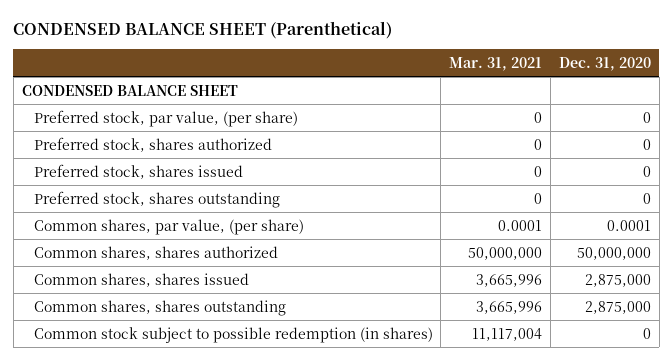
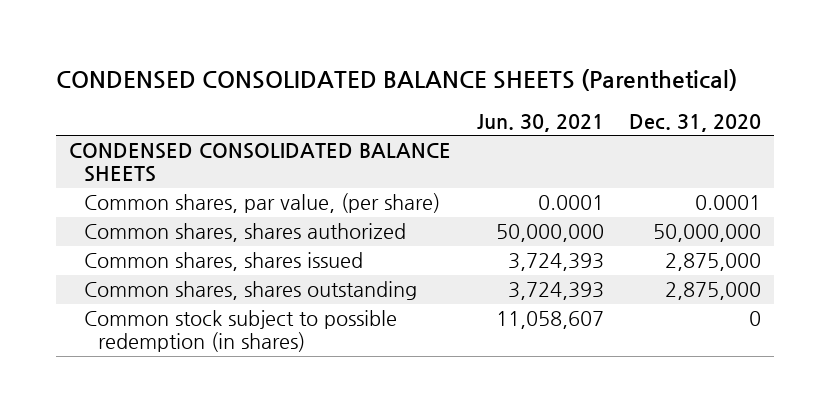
- CONDENSED BALANCE SHEET (Parenthetical)
+ CONDENSED CONSOLIDATED BALANCE SHEETS (Parenthetical)
- | Mar. 31, 2021 | Dec. 31, 2020
+ | Jun. 30, 2021 | Dec. 31, 2020
- CONDENSED BALANCE SHEET
- Preferred stock, par value, (per share) | 0 | 0
- Preferred stock, shares authorized | 0 | 0
- Preferred stock, shares issued | 0 | 0
- Preferred stock, shares outstanding | 0 | 0
+ CONDENSED CONSOLIDATED BALANCE SHEETS

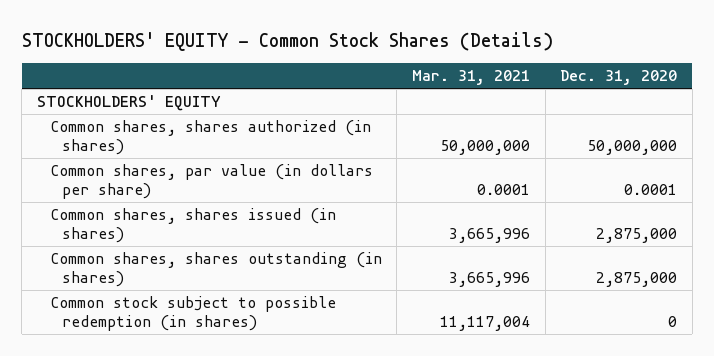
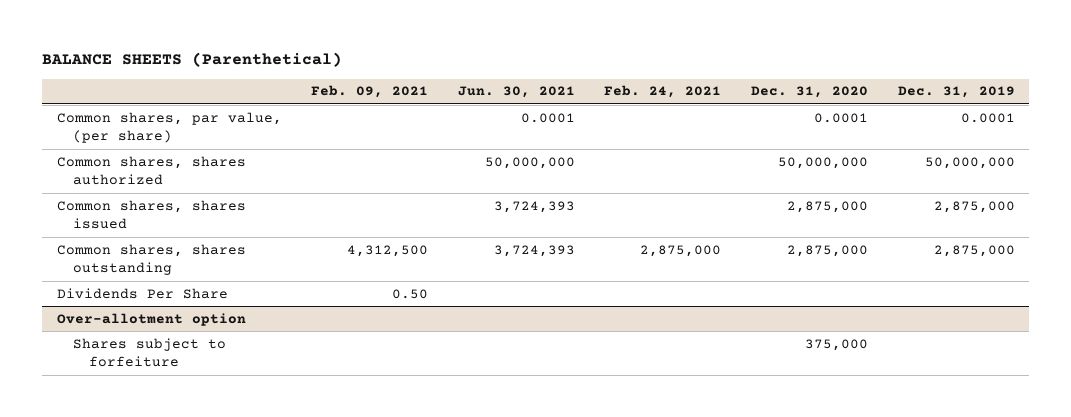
- STOCKHOLDERS' EQUITY - Common Stock Shares (Details)
+ BALANCE SHEETS (Parenthetical)
- | Mar. 31, 2021 | Dec. 31, 2020
+ | Feb. 09, 2021 | Jun. 30, 2021 | Feb. 24, 2021 | Dec. 31, 2020 | Dec. 31, 2019
- STOCKHOLDERS' EQUITY
- Common shares, shares authorized (in shares) | 50,000,000 | 50,000,000
- Common shares, par value (in dollars per share) | 0.0001 | 0.0001
- Common shares, shares issued (in shares) | 3,665,996 | 2,875,000
- Common shares, shares outstanding (in shares) | 3,665,996 | 2,875,000
- Common stock subject to possible redemption (in shares) | 11,117,004 | 0
+ Common shares, par value, (per share) | | 0.0001 | | 0.0001 | 0.0001
+ Common shares, shares authorized | | 50,000,000 | | 50,000,000 | 50,000,000
+ Common shares, shares issued | | 3,724,393 | | 2,875,000 | 2,875,000
+ Common shares, shares outstanding | 4,312,500 | 3,724,393 | 2,875,000 | 2,875,000 | 2,875,000
+ Dividends Per Share | 0.50 | | | |
+ Over-allotment option
+ Shares subject to forfeiture | | | | 375,000 |

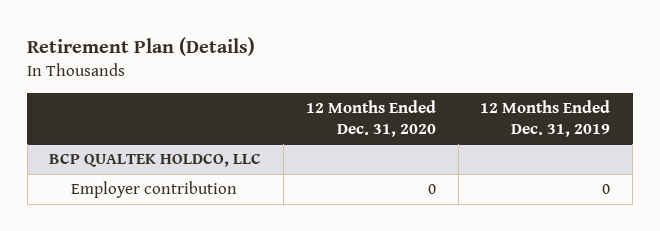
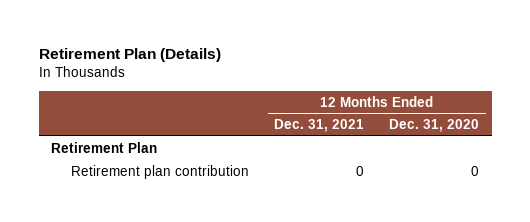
- | 12 Months Ended Dec. 31, 2020 | 12 Months Ended Dec. 31, 2019
+ | 12 Months Ended Dec. 31, 2021 | 12 Months Ended Dec. 31, 2020
- BCP QUALTEK HOLDCO, LLC
- Employer contribution | 0 | 0
+ Retirement Plan
+ Retirement plan contribution | 0 | 0

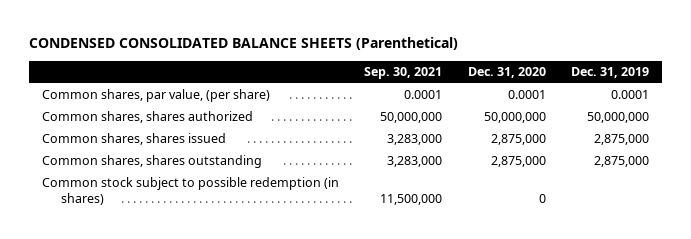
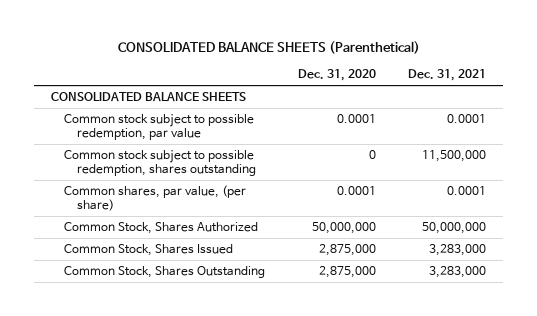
- CONDENSED CONSOLIDATED BALANCE SHEETS (Parenthetical)
+ CONSOLIDATED BALANCE SHEETS (Parenthetical)
- | Sep. 30, 2021 | Dec. 31, 2020 | Dec. 31, 2019
+ | Dec. 31, 2020 | Dec. 31, 2021
+ CONSOLIDATED BALANCE SHEETS
+ Common stock subject to possible redemption, par value | 0.0001 | 0.0001
+ Common stock subject to possible redemption, shares outstanding | 0 | 11,500,000
- Common shares, shares authorized | 50,000,000 | 50,000,000 | 50,000,000
- Common shares, shares issued | 3,283,000 | 2,875,000 | 2,875,000
- Common shares, shares outstanding | 3,283,000 | 2,875,000 | 2,875,000
- Common stock subject to possible redemption (in shares) | 11,500,000 | 0 |
+ Common Stock, Shares Authorized | 50,000,000 | 50,000,000
+ Common Stock, Shares Issued | 2,875,000 | 3,283,000
+ Common Stock, Shares Outstanding | 2,875,000 | 3,283,000

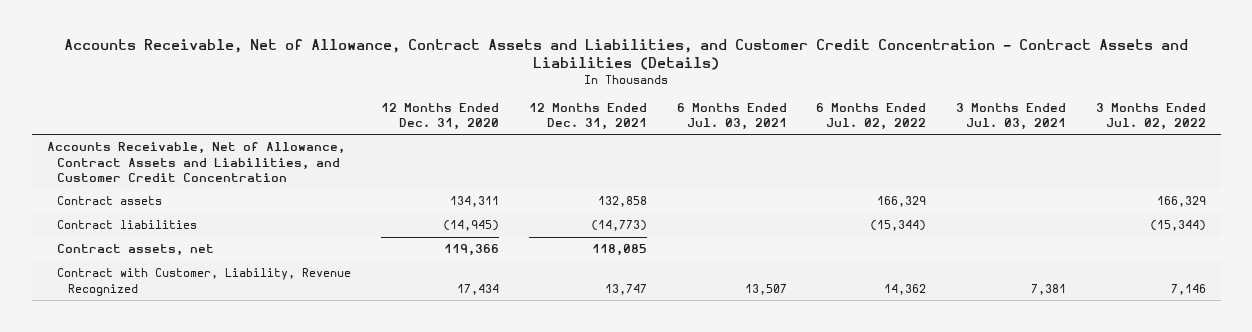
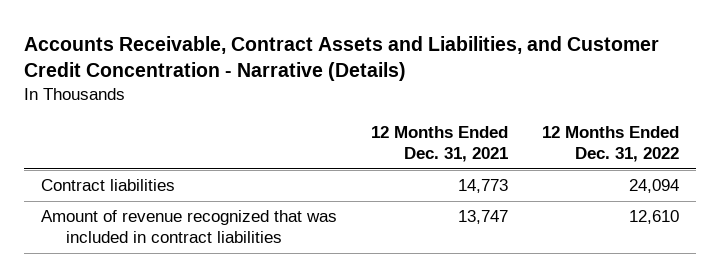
- Accounts Receivable, Net of Allowance, Contract Assets and Liabilities, and Customer Credit Concentration - Contract Assets and Liabilities (Details)
+ Accounts Receivable, Contract Assets and Liabilities, and Customer Credit Concentration - Narrative (Details)
- | 12 Months Ended Dec. 31, 2020 | 12 Months Ended Dec. 31, 2021 | 6 Months Ended Jul. 03, 2021 | 6 Months Ended Jul. 02, 2022 | 3 Months Ended Jul. 03, 2021 | 3 Months Ended Jul. 02, 2022
+ | 12 Months Ended Dec. 31, 2021 | 12 Months Ended Dec. 31, 2022
- Accounts Receivable, Net of Allowance, Contract Assets and Liabilities, and Customer Credit Concentration
- Contract assets | 134,311 | 132,858 | | 166,329 | | 166,329
- Contract liabilities | (14,945) | (14,773) | | (15,344) | | (15,344)
- Contract assets, net | 119,366 | 118,085 | | | |
- Contract with Customer, Liability, Revenue Recognized | 17,434 | 13,747 | 13,507 | 14,362 | 7,381 | 7,146
+ Contract liabilities | 14,773 | 24,094
+ Amount of revenue recognized that was included in contract liabilities | 13,747 | 12,610

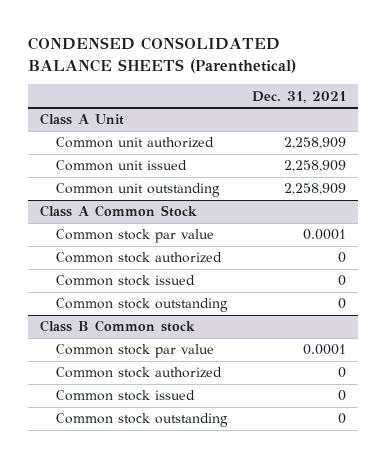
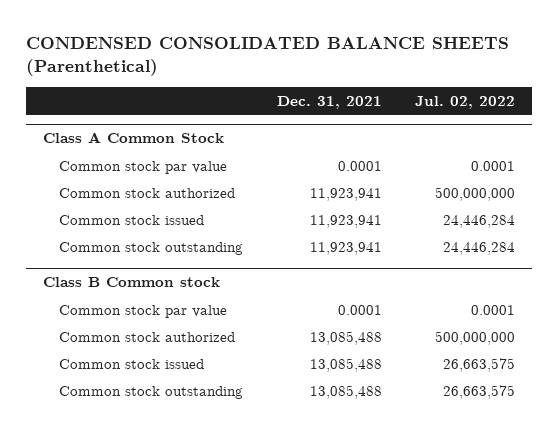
- | Dec. 31, 2021
+ | Dec. 31, 2021 | Jul. 02, 2022
- Class A Unit
- Common unit authorized | 2,258,909
- Common unit issued | 2,258,909
- Common unit outstanding | 2,258,909
@ Class A Common Stock
- Common stock authorized | 0
- Common stock issued | 0
- Common stock outstanding | 0
+ Common stock authorized | 11,923,941 | 500,000,000
+ Common stock issued | 11,923,941 | 24,446,284
+ Common stock outstanding | 11,923,941 | 24,446,284
@ Class B Common stock
- Common stock authorized | 0
- Common stock issued | 0
- Common stock outstanding | 0
+ Common stock authorized | 13,085,488 | 500,000,000
+ Common stock issued | 13,085,488 | 26,663,575
+ Common stock outstanding | 13,085,488 | 26,663,575

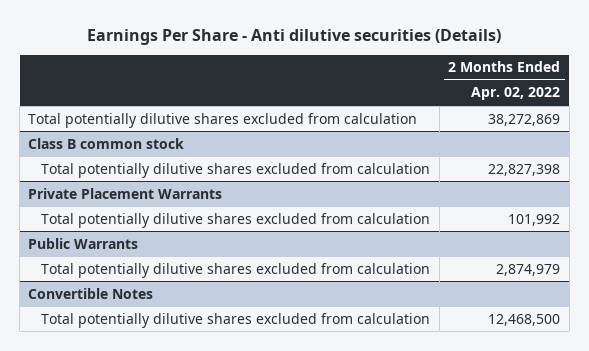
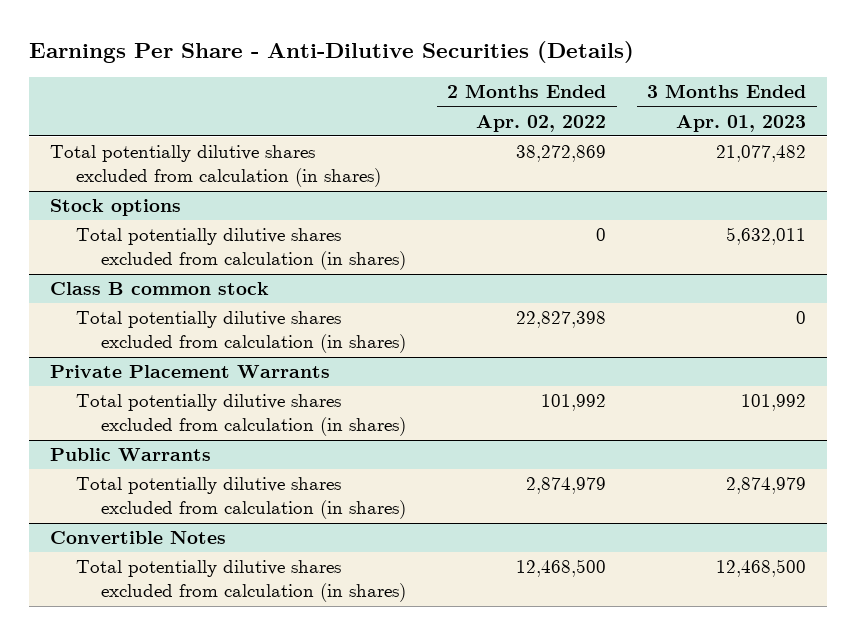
- Earnings Per Share - Anti dilutive securities (Details)
+ Earnings Per Share - Anti-Dilutive Securities (Details)
- | 2 Months Ended Apr. 02, 2022
+ | 2 Months Ended Apr. 02, 2022 | 3 Months Ended Apr. 01, 2023
- Total potentially dilutive shares excluded from calculation | 38,272,869
+ Total potentially dilutive shares excluded from calculation (in shares) | 38,272,869 | 21,077,482
+ Stock options
+ Total potentially dilutive shares excluded from calculation (in shares) | 0 | 5,632,011
@ Class B common stock
- Total potentially dilutive shares excluded from calculation | 22,827,398
+ Total potentially dilutive shares excluded from calculation (in shares) | 22,827,398 | 0
@ Private Placement Warrants
- Total potentially dilutive shares excluded from calculation | 101,992
+ Total potentially dilutive shares excluded from calculation (in shares) | 101,992 | 101,992
@ Public Warrants
- Total potentially dilutive shares excluded from calculation | 2,874,979
+ Total potentially dilutive shares excluded from calculation (in shares) | 2,874,979 | 2,874,979
@ Convertible Notes
- Total potentially dilutive shares excluded from calculation | 12,468,500
+ Total potentially dilutive shares excluded from calculation (in shares) | 12,468,500 | 12,468,500

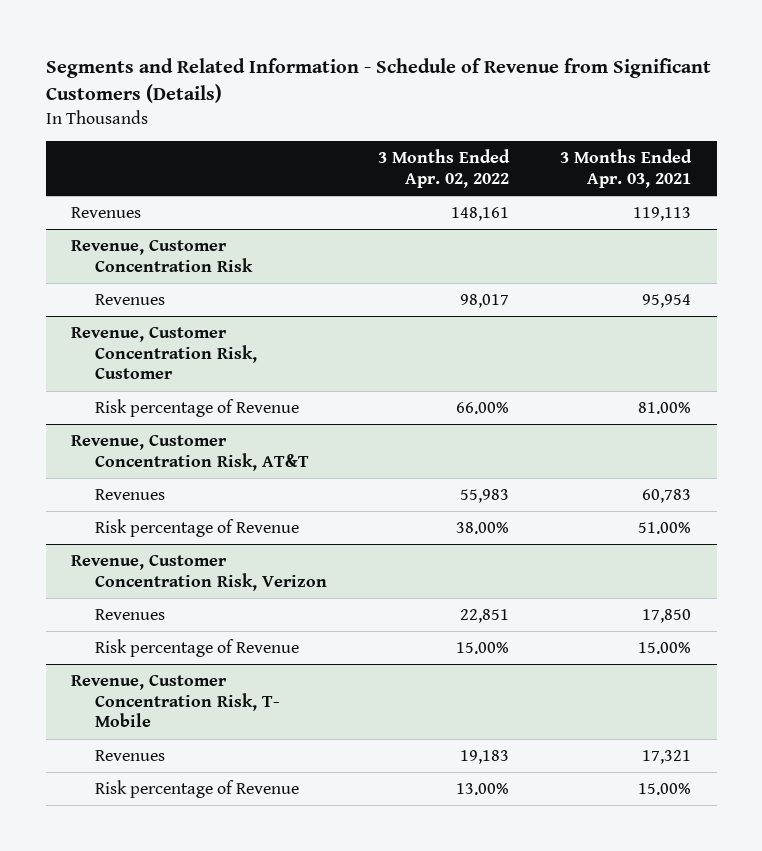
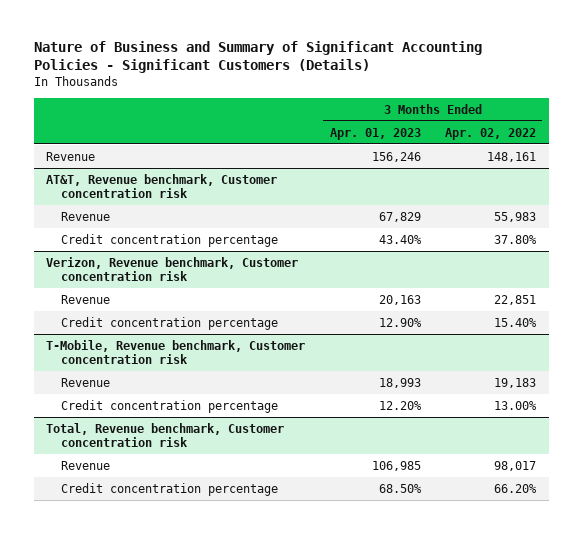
- Segments and Related Information - Schedule of Revenue from Significant Customers (Details)
+ Nature of Business and Summary of Significant Accounting Policies - Significant Customers (Details)
- | 3 Months Ended Apr. 02, 2022 | 3 Months Ended Apr. 03, 2021
+ | 3 Months Ended Apr. 01, 2023 | 3 Months Ended Apr. 02, 2022
- Revenues | 148,161 | 119,113
- Revenue, Customer Concentration Risk
- Revenues | 98,017 | 95,954
- Revenue, Customer Concentration Risk, Customer
- Risk percentage of Revenue | 66.00% | 81.00%
- Revenue, Customer Concentration Risk, AT&T
- Revenues | 55,983 | 60,783
- Risk percentage of Revenue | 38.00% | 51.00%
- Revenue, Customer Concentration Risk, Verizon
- Revenues | 22,851 | 17,850
- Risk percentage of Revenue | 15.00% | 15.00%
- Revenue, Customer Concentration Risk, T- Mobile
- Revenues | 19,183 | 17,321
- Risk percentage of Revenue | 13.00% | 15.00%
+ Revenue | 156,246 | 148,161
+ AT&T, Revenue benchmark, Customer concentration risk
+ Revenue | 67,829 | 55,983
+ Credit concentration percentage | 43.40% | 37.80%
+ Verizon, Revenue benchmark, Customer concentration risk
+ Revenue | 20,163 | 22,851
+ Credit concentration percentage | 12.90% | 15.40%
+ T-Mobile, Revenue benchmark, Customer concentration risk
+ Revenue | 18,993 | 19,183
+ Credit concentration percentage | 12.20% | 13.00%
+ Total, Revenue benchmark, Customer concentration risk
+ Revenue | 106,985 | 98,017
+ Credit concentration percentage | 68.50% | 66.20%

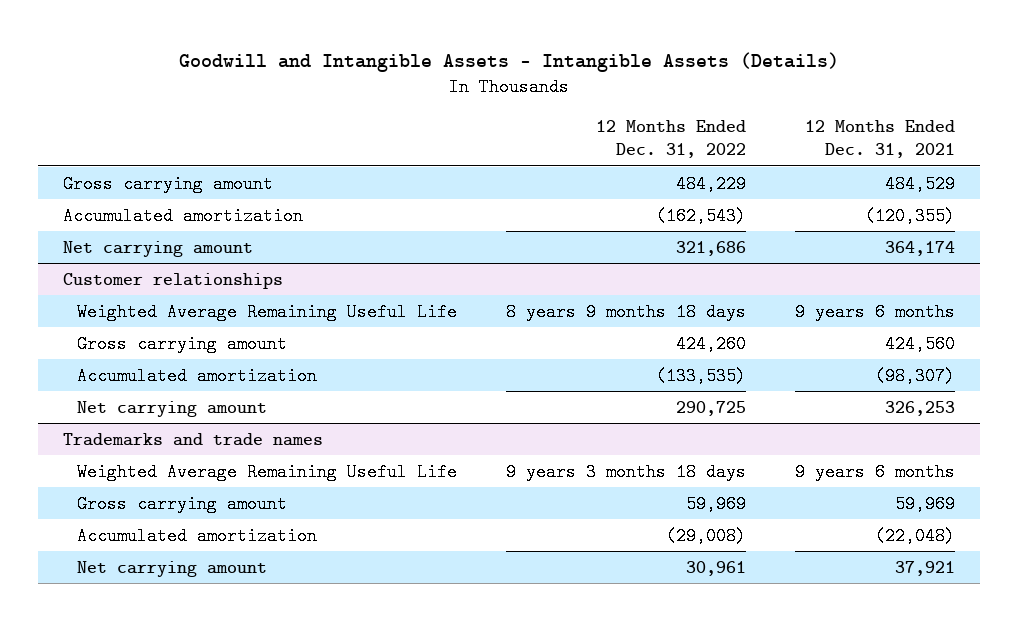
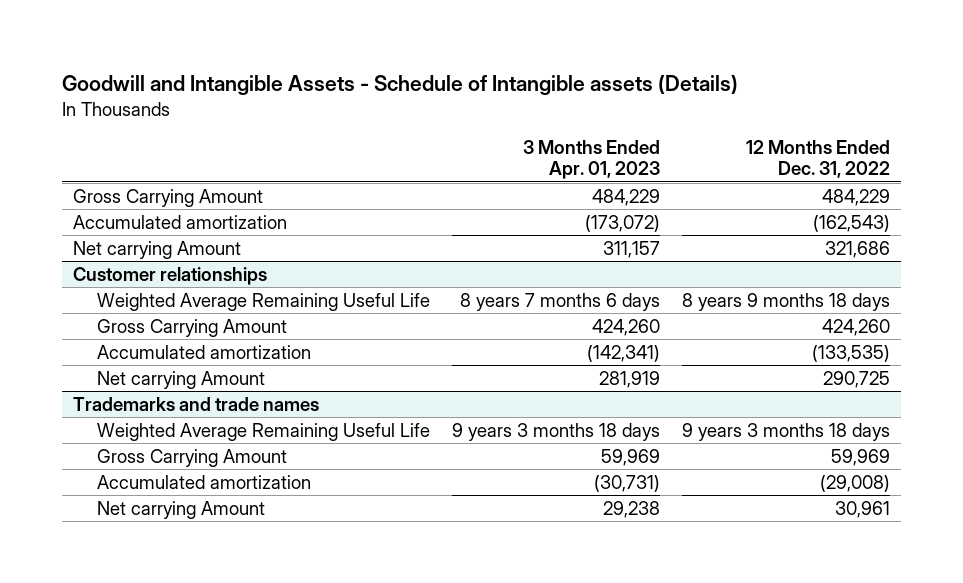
- Goodwill and Intangible Assets - Intangible Assets (Details)
+ Goodwill and Intangible Assets - Schedule of Intangible assets (Details)
- | 12 Months Ended Dec. 31, 2022 | 12 Months Ended Dec. 31, 2021
+ | 3 Months Ended Apr. 01, 2023 | 12 Months Ended Dec. 31, 2022
- Gross carrying amount | 484,229 | 484,529
+ Gross Carrying Amount | 484,229 | 484,229
- Net carrying amount | 321,686 | 364,174
+ Net carrying Amount | 311,157 | 321,686
@ Customer relationships
- Gross carrying amount | 424,260 | 424,560
+ Gross Carrying Amount | 424,260 | 424,260
- Net carrying amount | 290,725 | 326,253
+ Net carrying Amount | 281,919 | 290,725
@ Trademarks and trade names
- Gross carrying amount | 59,969 | 59,969
+ Gross Carrying Amount | 59,969 | 59,969
- Net carrying amount | 30,961 | 37,921
+ Net carrying Amount | 29,238 | 30,961

